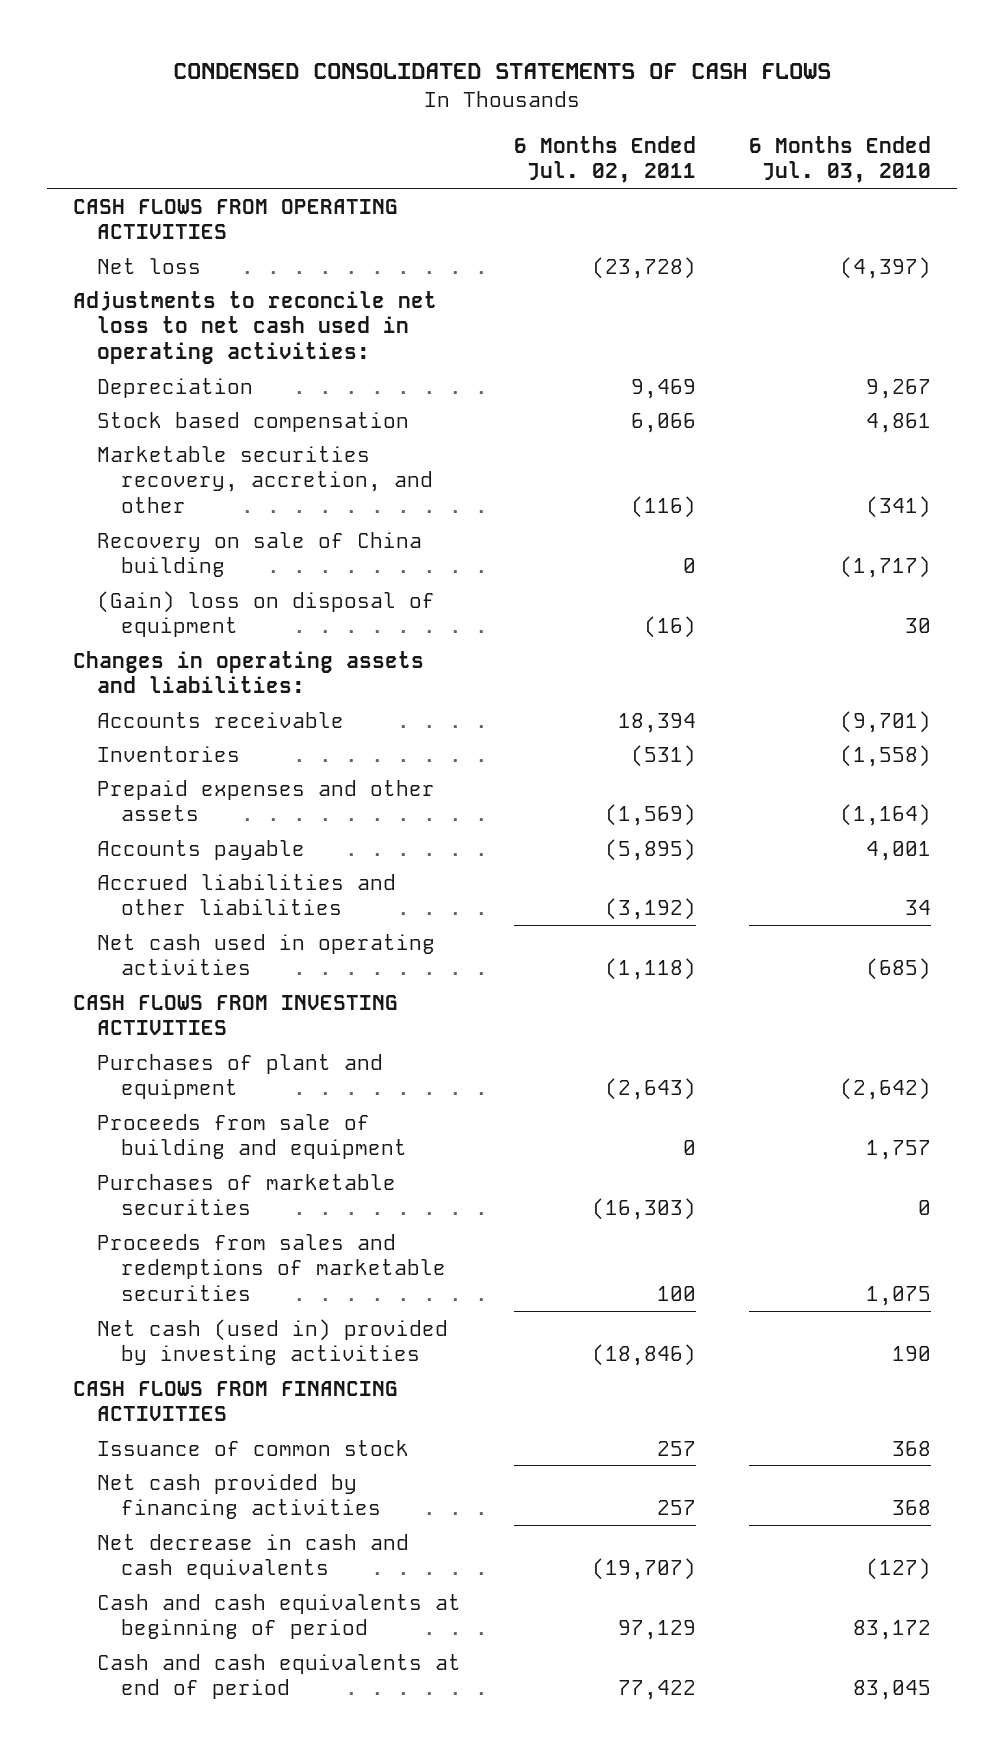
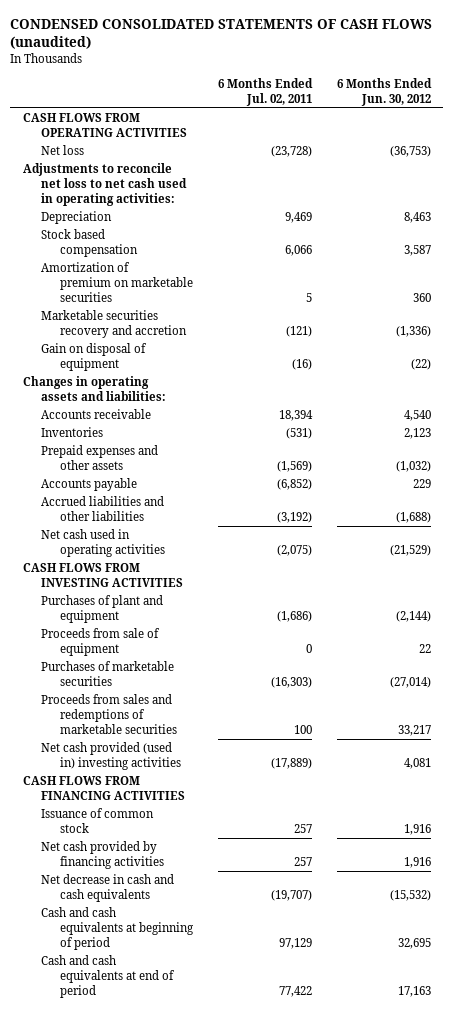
- CONDENSED CONSOLIDATED STATEMENTS OF CASH FLOWS
+ CONDENSED CONSOLIDATED STATEMENTS OF CASH FLOWS (unaudited)
- | 6 Months Ended Jul. 02, 2011 | 6 Months Ended Jul. 03, 2010
+ | 6 Months Ended Jul. 02, 2011 | 6 Months Ended Jun. 30, 2012
- Marketable securities recovery, accretion, and other | (116) | (341)
- Recovery on sale of China building | 0 | (1,717)
- (Gain) loss on disposal of equipment | (16) | 30
+ Amortization of premium on marketable securities | 5 | 360
+ Marketable securities recovery and accretion | (121) | (1,336)
+ Gain on disposal of equipment | (16) | (22)
- Accounts payable | (5,895) | 4,001
+ Accounts payable | (6,852) | 229
- Net cash used in operating activities | (1,118) | (685)
+ Net cash used in operating activities | (2,075) | (21,529)
- Purchases of plant and equipment | (2,643) | (2,642)
- Proceeds from sale of building and equipment | 0 | 1,757
+ Purchases of plant and equipment | (1,686) | (2,144)
+ Proceeds from sale of equipment | 0 | 22
- Net cash (used in) provided by investing activities | (18,846) | 190
+ Net cash provided (used in) investing activities | (17,889) | 4,081

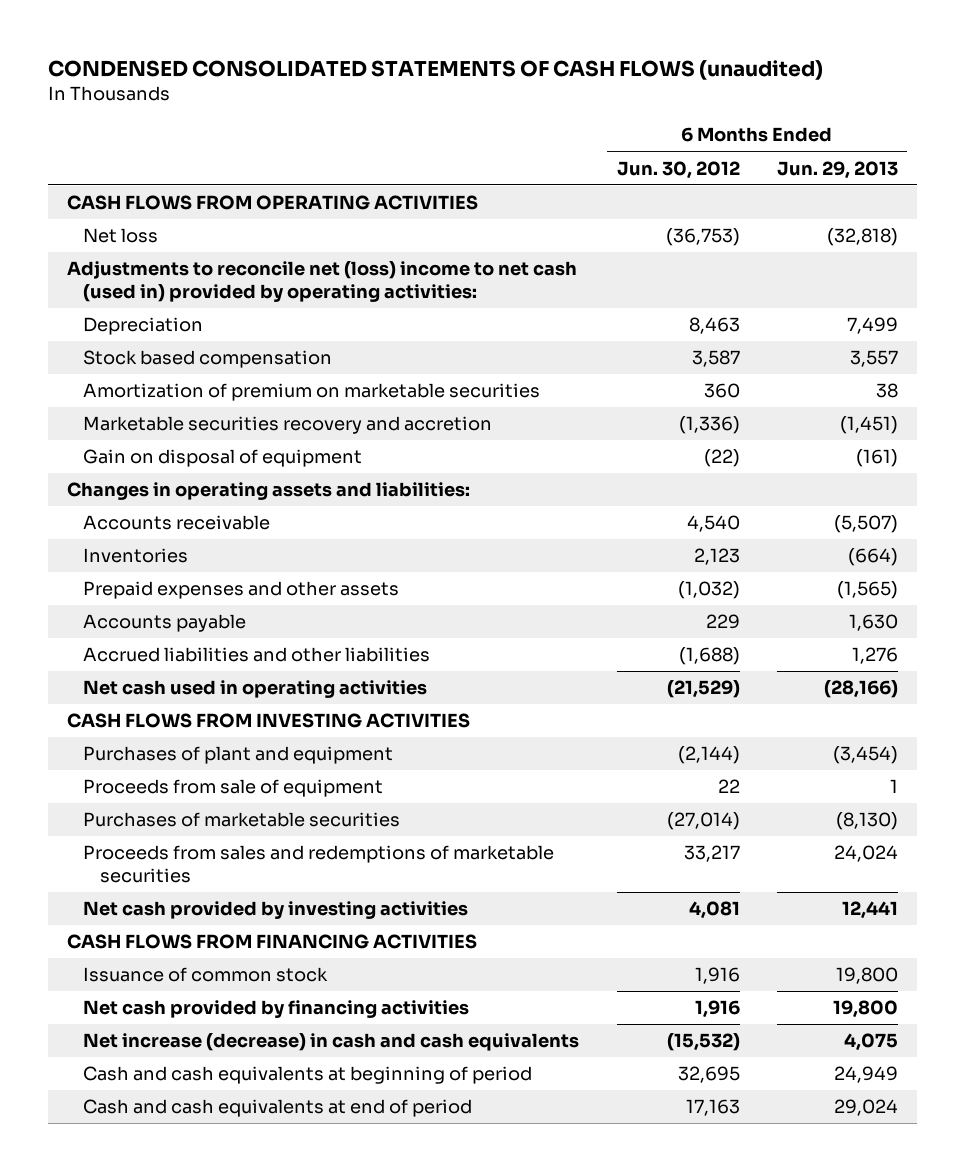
- | 6 Months Ended Jul. 02, 2011 | 6 Months Ended Jun. 30, 2012
+ | 6 Months Ended Jun. 30, 2012 | 6 Months Ended Jun. 29, 2013
- Adjustments to reconcile net loss to net cash used in operating activities:
+ Adjustments to reconcile net (loss) income to net cash (used in) provided by operating activities:
- Net cash provided (used in) investing activities | (17,889) | 4,081
+ Net cash provided by investing activities | 4,081 | 12,441
- Net decrease in cash and cash equivalents | (19,707) | (15,532)
+ Net increase (decrease) in cash and cash equivalents | (15,532) | 4,075

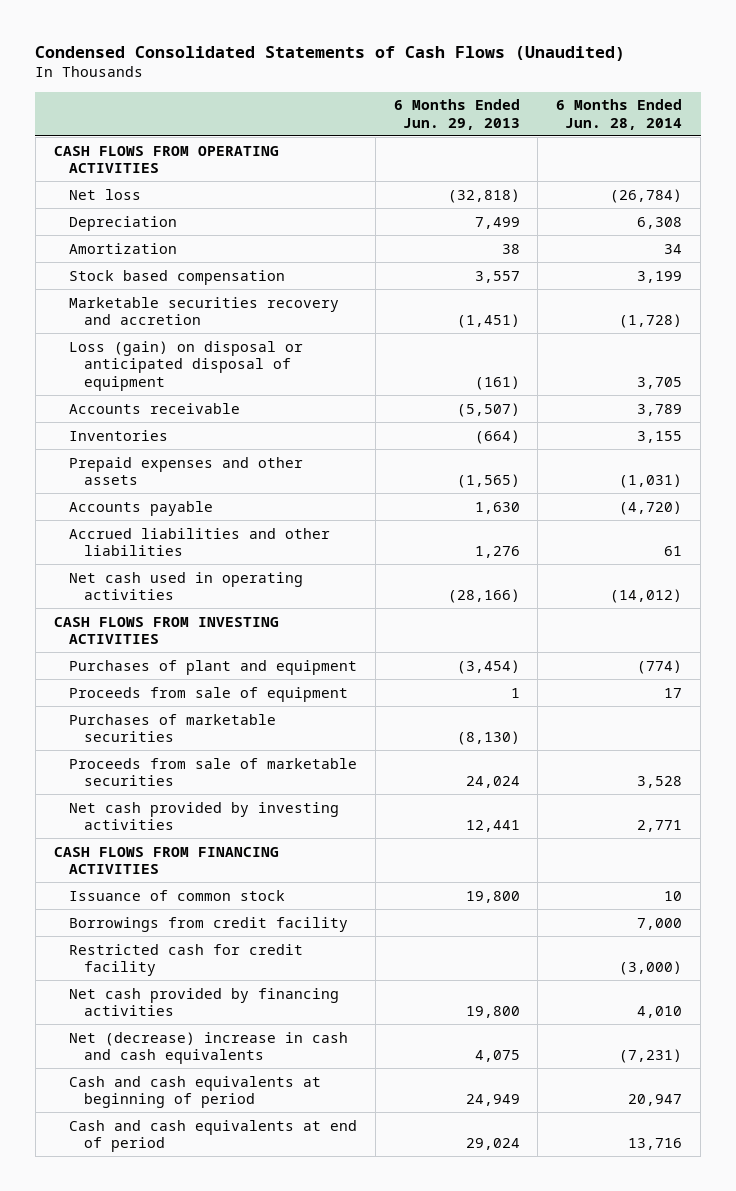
- CONDENSED CONSOLIDATED STATEMENTS OF CASH FLOWS (unaudited)
+ Condensed Consolidated Statements of Cash Flows (Unaudited)
- | 6 Months Ended Jun. 30, 2012 | 6 Months Ended Jun. 29, 2013
+ | 6 Months Ended Jun. 29, 2013 | 6 Months Ended Jun. 28, 2014
- Adjustments to reconcile net (loss) income to net cash (used in) provided by operating activities:
+ Amortization | 38 | 34
- Amortization of premium on marketable securities | 360 | 38
- Gain on disposal of equipment | (22) | (161)
- Changes in operating assets and liabilities:
+ Loss (gain) on disposal or anticipated disposal of equipment | (161) | 3,705
- Proceeds from sales and redemptions of marketable securities | 33,217 | 24,024
+ Proceeds from sale of marketable securities | 24,024 | 3,528
+ Borrowings from credit facility | | 7,000
+ Restricted cash for credit facility | | (3,000)
- Net increase (decrease) in cash and cash equivalents | (15,532) | 4,075
+ Net (decrease) increase in cash and cash equivalents | 4,075 | (7,231)

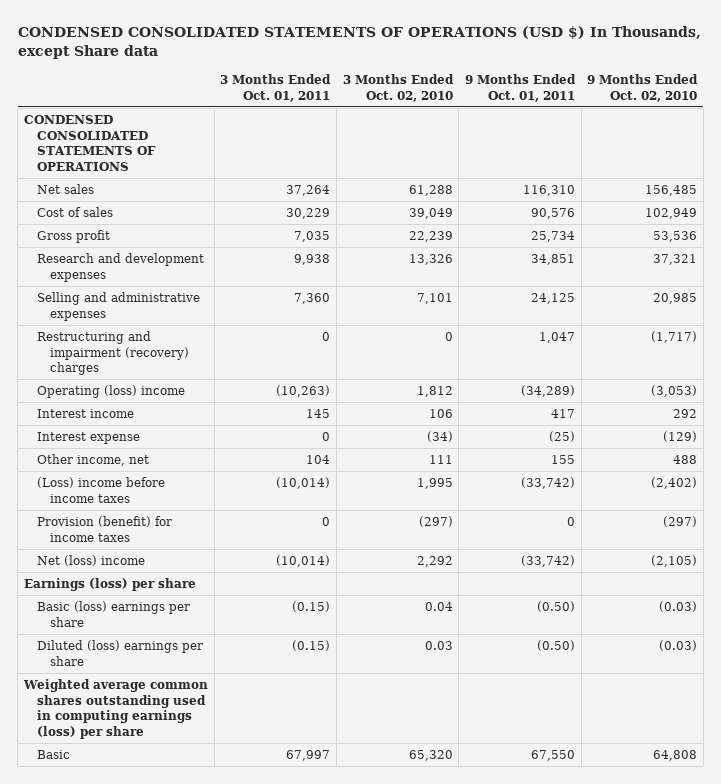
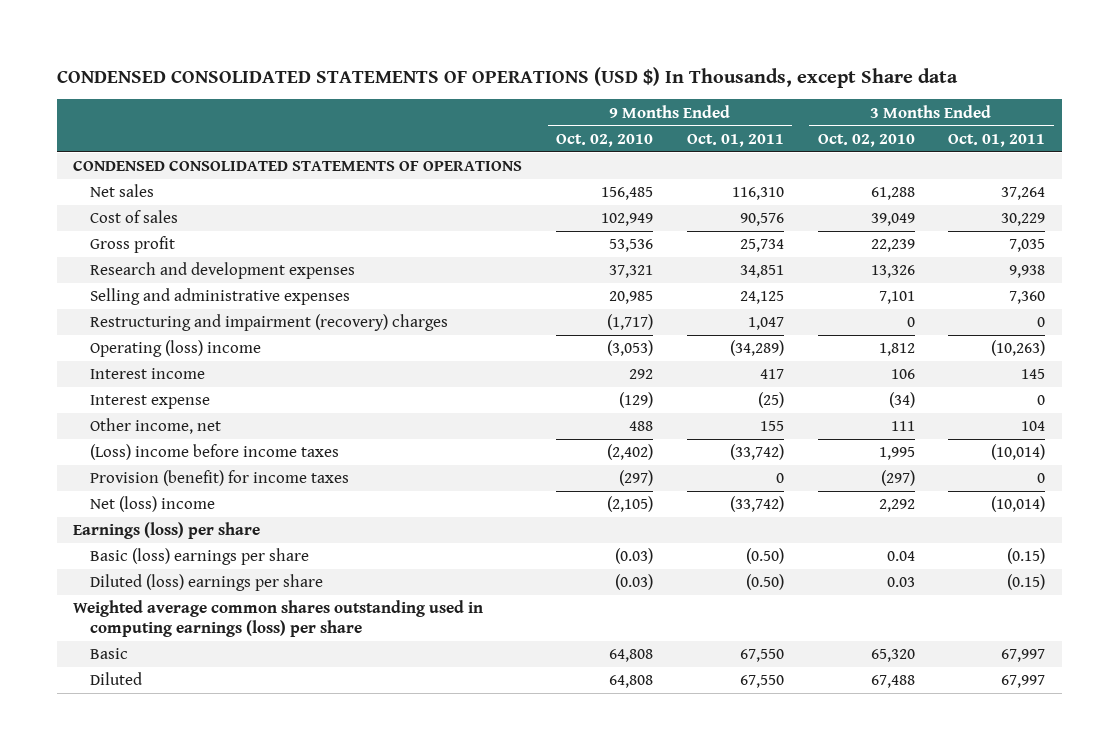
- | 3 Months Ended Oct. 01, 2011 | 3 Months Ended Oct. 02, 2010 | 9 Months Ended Oct. 01, 2011 | 9 Months Ended Oct. 02, 2010
+ | 9 Months Ended Oct. 02, 2010 | 9 Months Ended Oct. 01, 2011 | 3 Months Ended Oct. 02, 2010 | 3 Months Ended Oct. 01, 2011
+ Diluted | 64,808 | 67,550 | 67,488 | 67,997

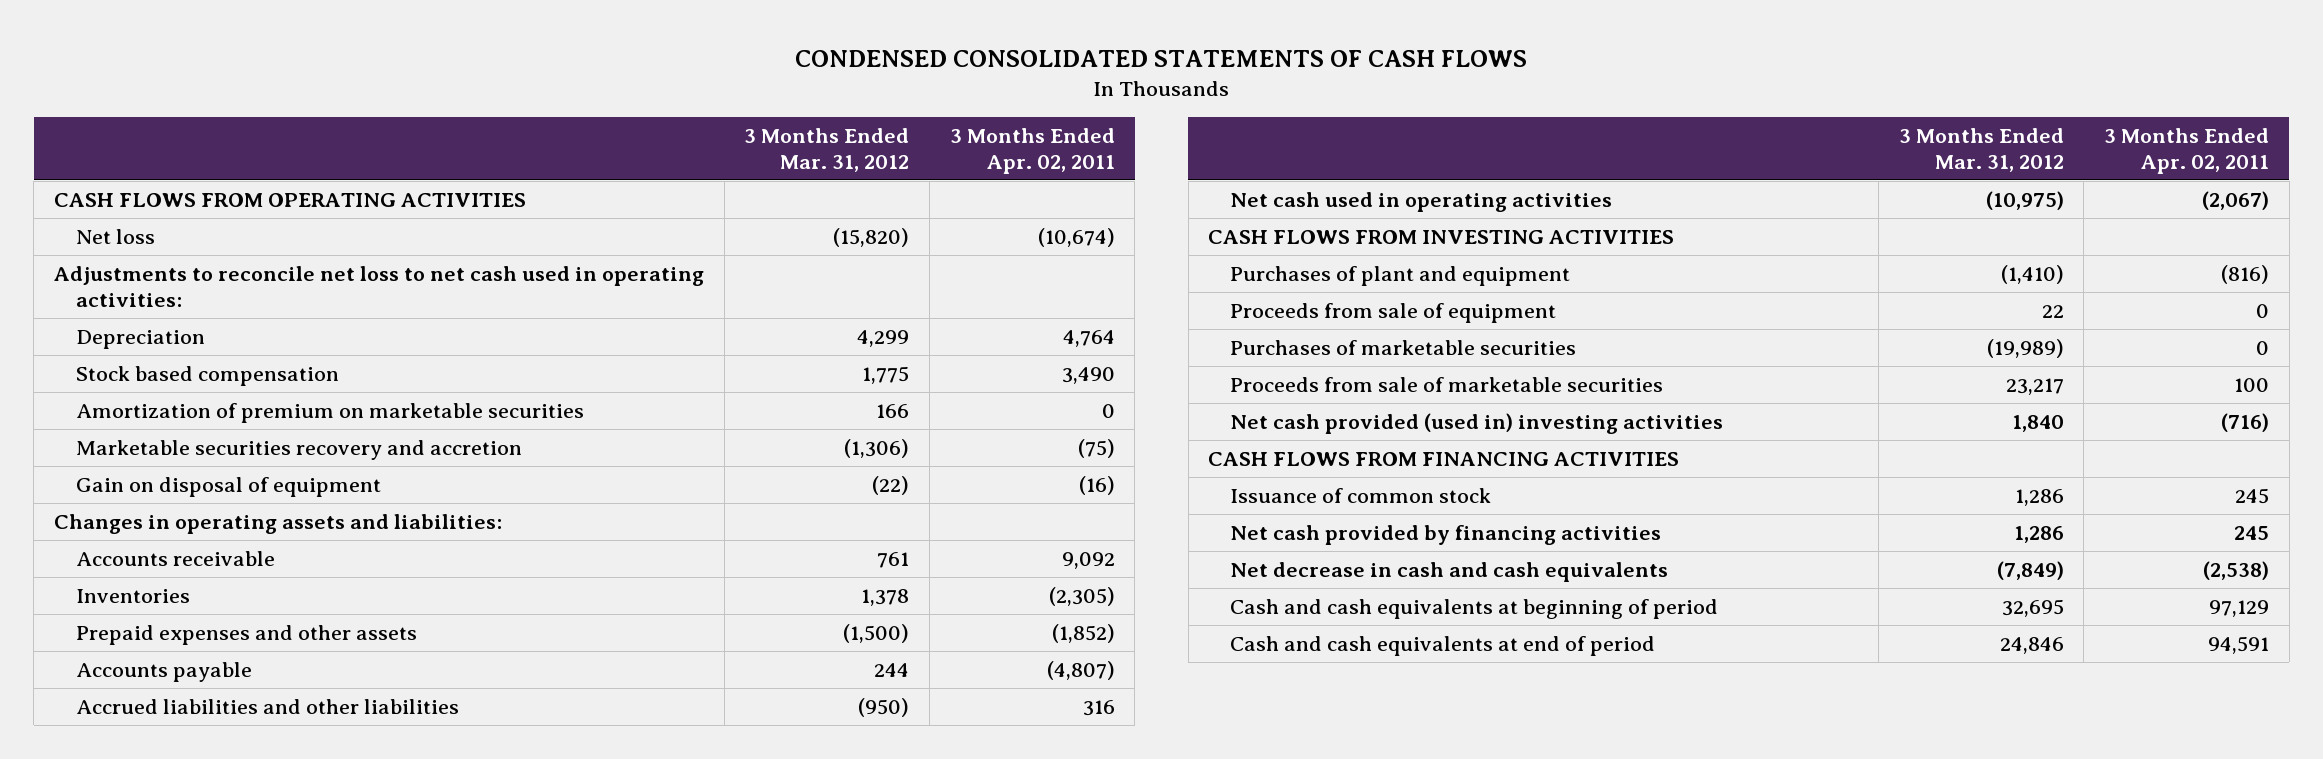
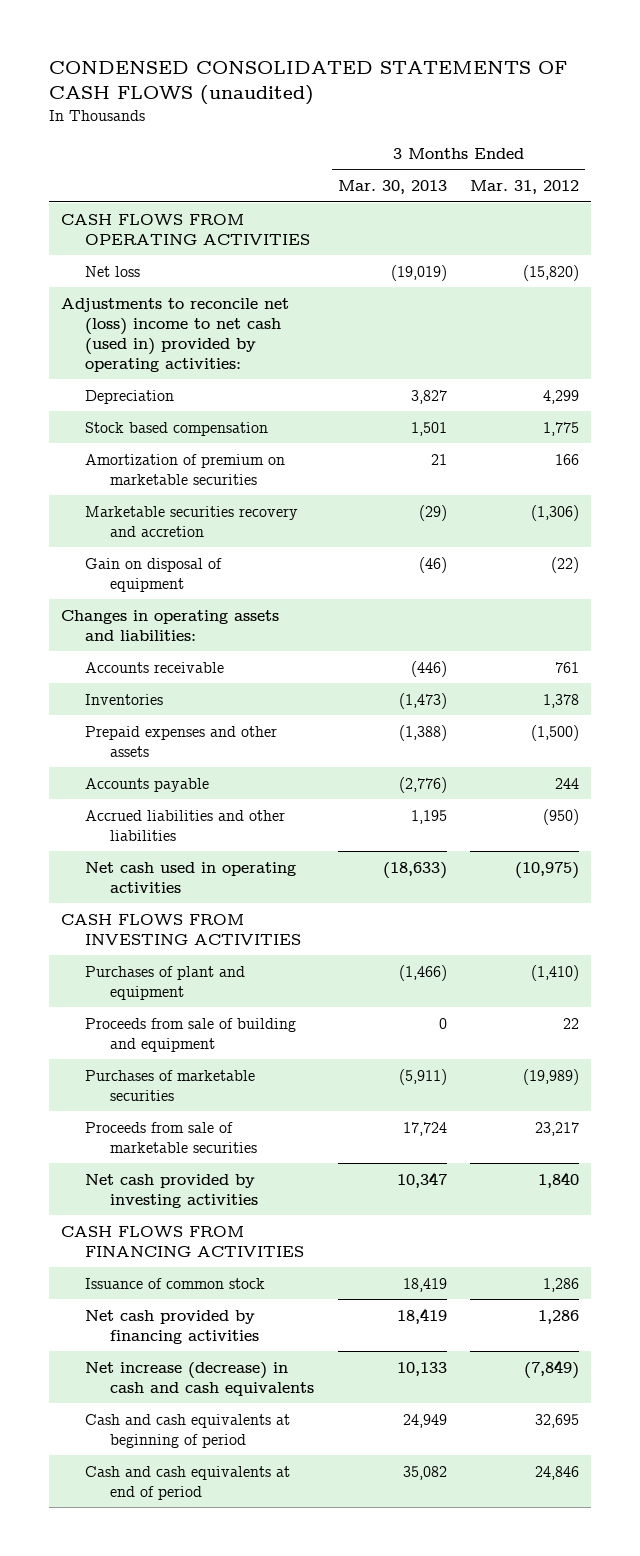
- CONDENSED CONSOLIDATED STATEMENTS OF CASH FLOWS
+ CONDENSED CONSOLIDATED STATEMENTS OF CASH FLOWS (unaudited)
- | 3 Months Ended Mar. 31, 2012 | 3 Months Ended Apr. 02, 2011
+ | 3 Months Ended Mar. 30, 2013 | 3 Months Ended Mar. 31, 2012
- Adjustments to reconcile net loss to net cash used in operating activities:
+ Adjustments to reconcile net (loss) income to net cash (used in) provided by operating activities:
- Proceeds from sale of equipment | 22 | 0
+ Proceeds from sale of building and equipment | 0 | 22
- Net cash provided (used in) investing activities | 1,840 | (716)
+ Net cash provided by investing activities | 10,347 | 1,840
- Net decrease in cash and cash equivalents | (7,849) | (2,538)
+ Net increase (decrease) in cash and cash equivalents | 10,133 | (7,849)

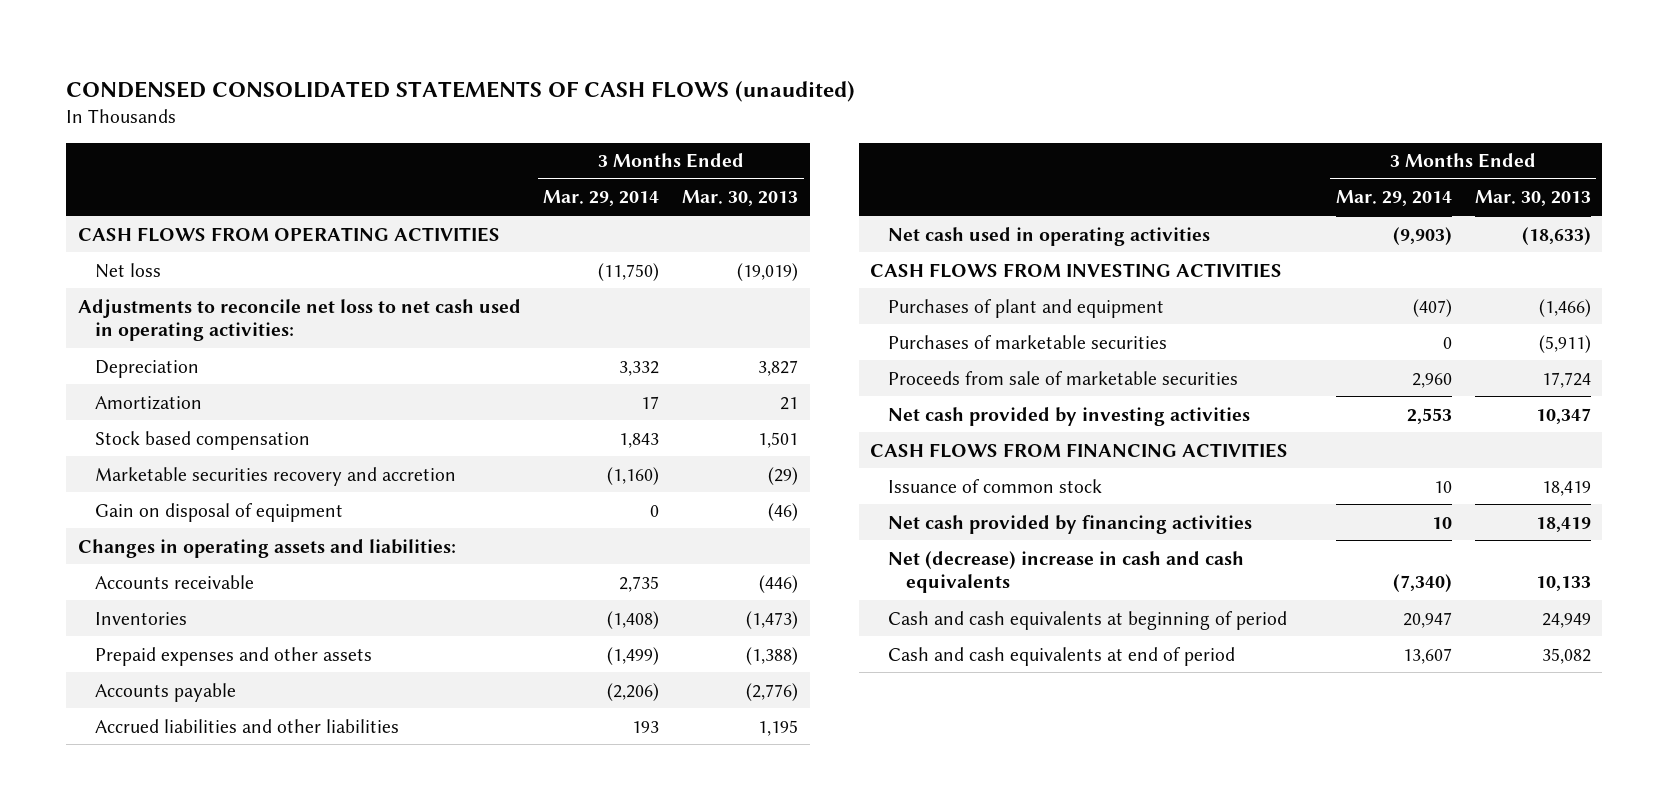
- | 3 Months Ended Mar. 30, 2013 | 3 Months Ended Mar. 31, 2012
+ | 3 Months Ended Mar. 29, 2014 | 3 Months Ended Mar. 30, 2013
- Adjustments to reconcile net (loss) income to net cash (used in) provided by operating activities:
+ Adjustments to reconcile net loss to net cash used in operating activities:
+ Amortization | 17 | 21
- Amortization of premium on marketable securities | 21 | 166
- Proceeds from sale of building and equipment | 0 | 22
- Net increase (decrease) in cash and cash equivalents | 10,133 | (7,849)
+ Net (decrease) increase in cash and cash equivalents | (7,340) | 10,133

